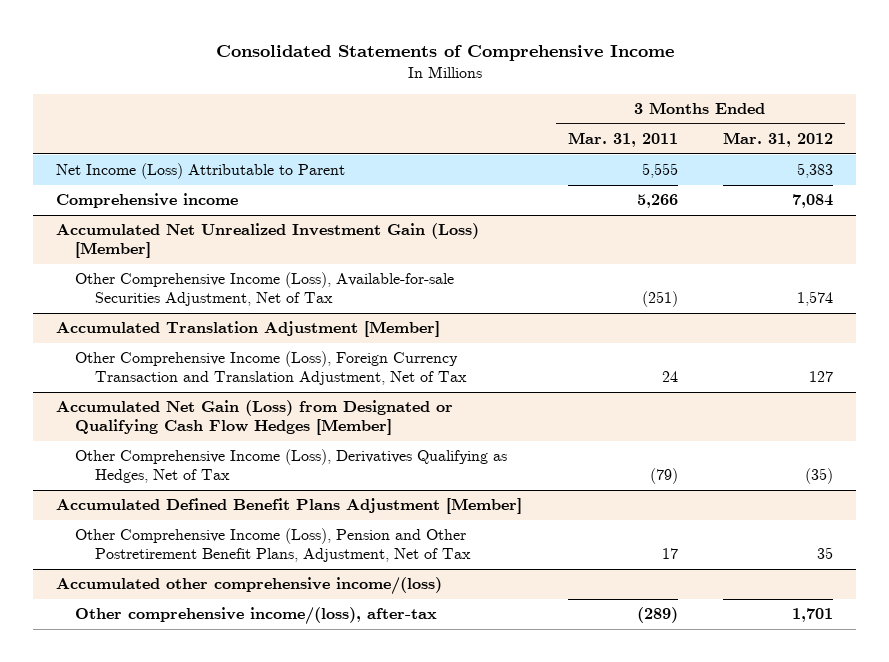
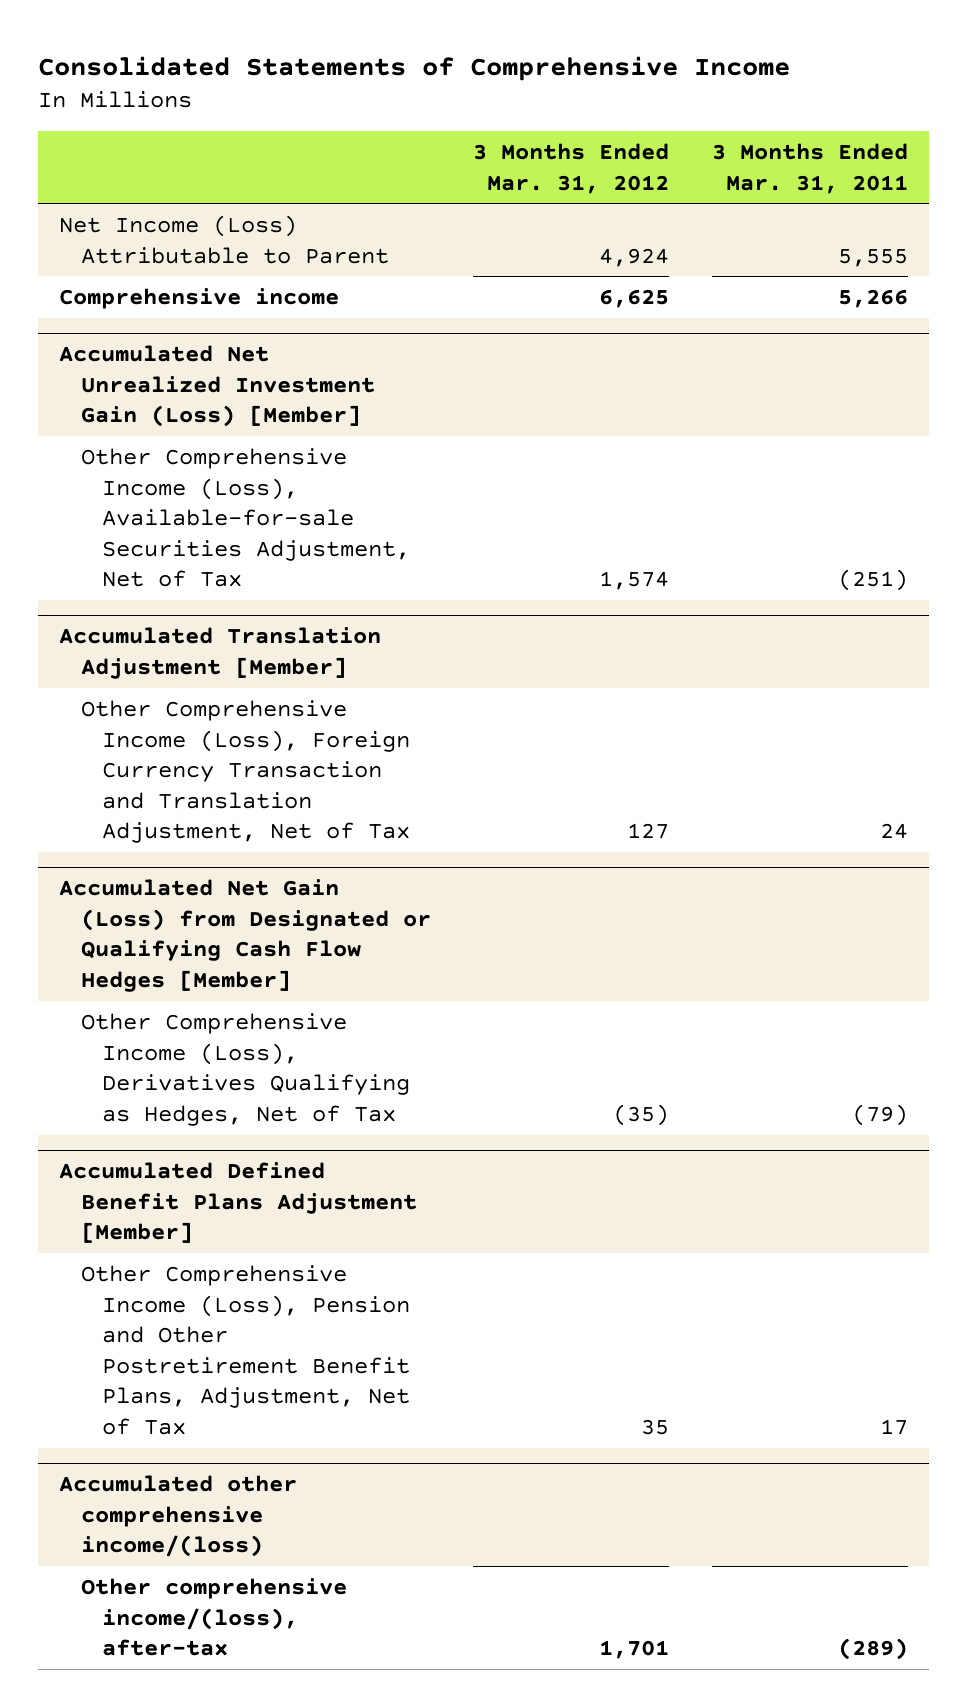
- | 3 Months Ended Mar. 31, 2011 | 3 Months Ended Mar. 31, 2012
+ | 3 Months Ended Mar. 31, 2012 | 3 Months Ended Mar. 31, 2011
- Net Income (Loss) Attributable to Parent | 5,555 | 5,383
- Comprehensive income | 5,266 | 7,084
+ Net Income (Loss) Attributable to Parent | 4,924 | 5,555
+ Comprehensive income | 6,625 | 5,266

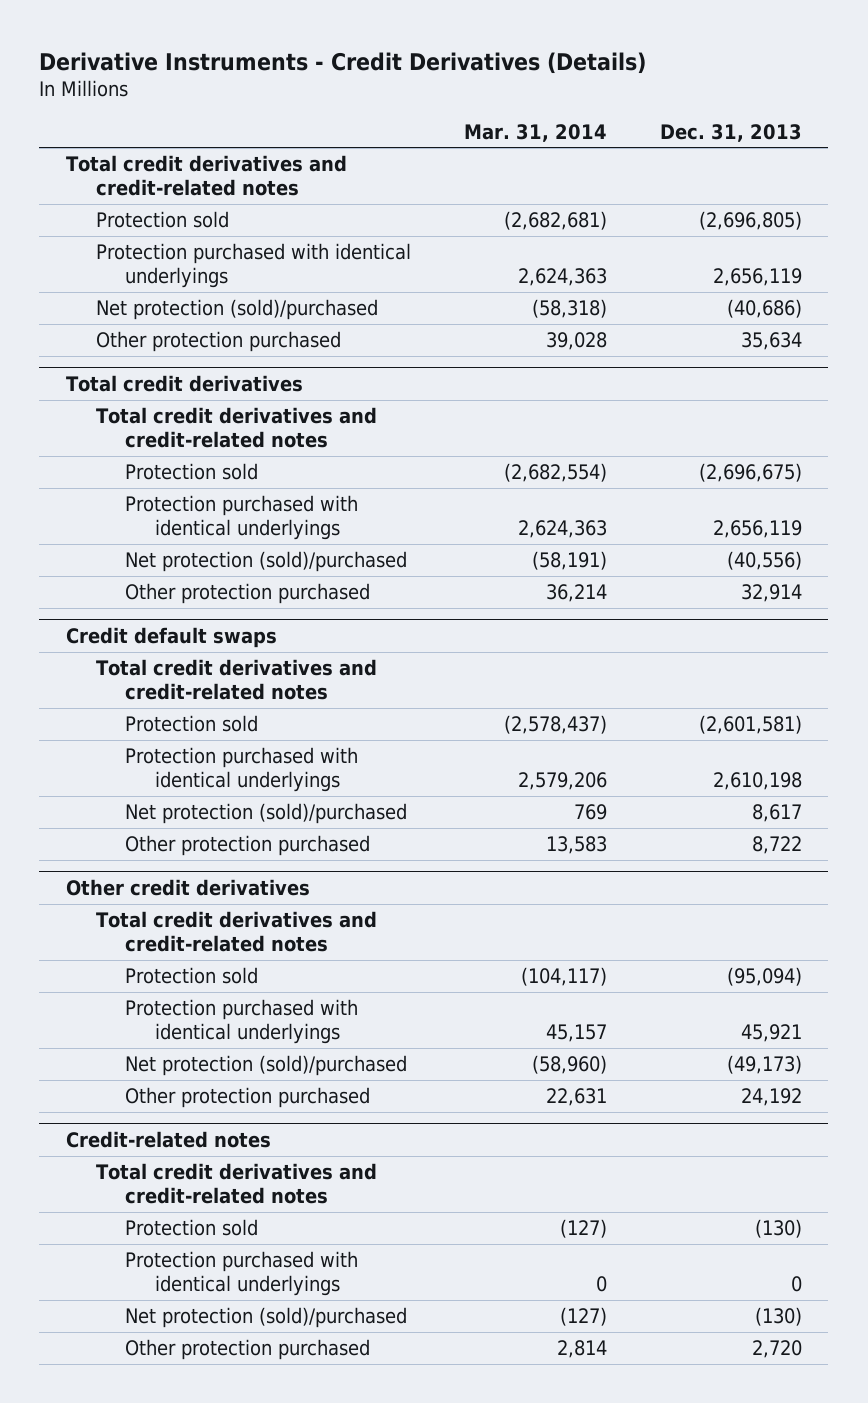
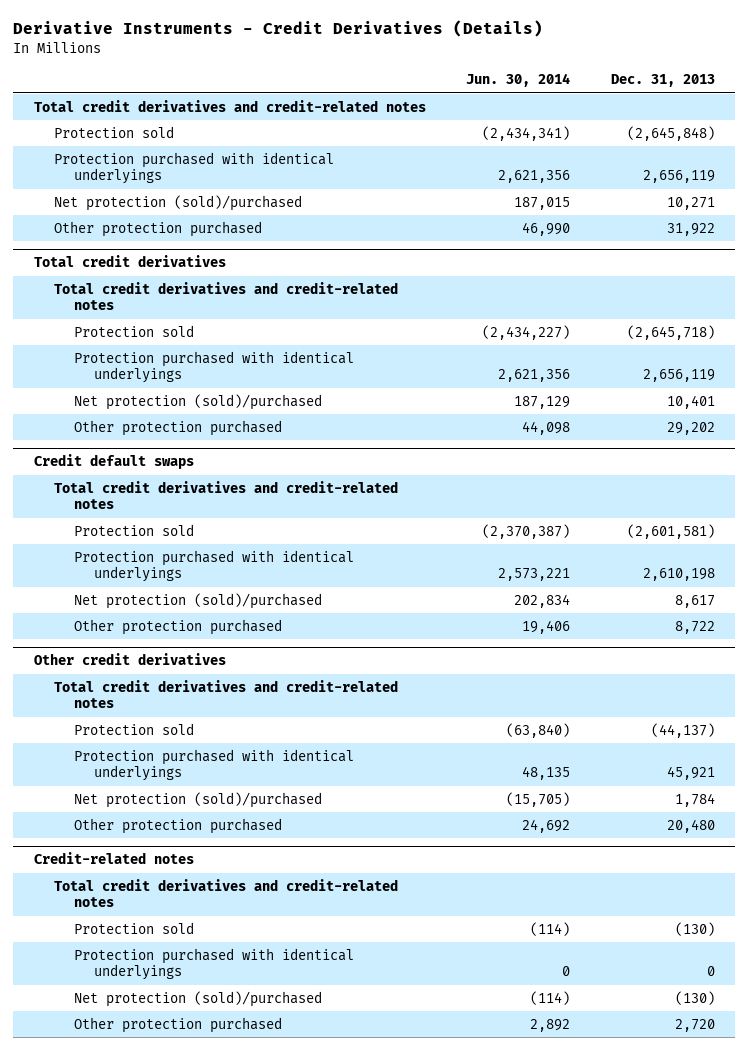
- | Mar. 31, 2014 | Dec. 31, 2013
+ | Jun. 30, 2014 | Dec. 31, 2013
- Protection sold | (2,682,681) | (2,696,805)
+ Protection sold | (2,434,341) | (2,645,848)
- Net protection (sold)/purchased | (58,318) | (40,686)
- Other protection purchased | 39,028 | 35,634
+ Net protection (sold)/purchased | 187,015 | 10,271
+ Other protection purchased | 46,990 | 31,922
@ Total credit derivatives
- Protection sold | (2,682,554) | (2,696,675)
+ Protection sold | (2,434,227) | (2,645,718)
- Net protection (sold)/purchased | (58,191) | (40,556)
- Other protection purchased | 36,214 | 32,914
+ Net protection (sold)/purchased | 187,129 | 10,401
+ Other protection purchased | 44,098 | 29,202
@ Other credit derivatives
- Protection sold | (104,117) | (95,094)
+ Protection sold | (63,840) | (44,137)
- Net protection (sold)/purchased | (58,960) | (49,173)
- Other protection purchased | 22,631 | 24,192
+ Net protection (sold)/purchased | (15,705) | 1,784
+ Other protection purchased | 24,692 | 20,480

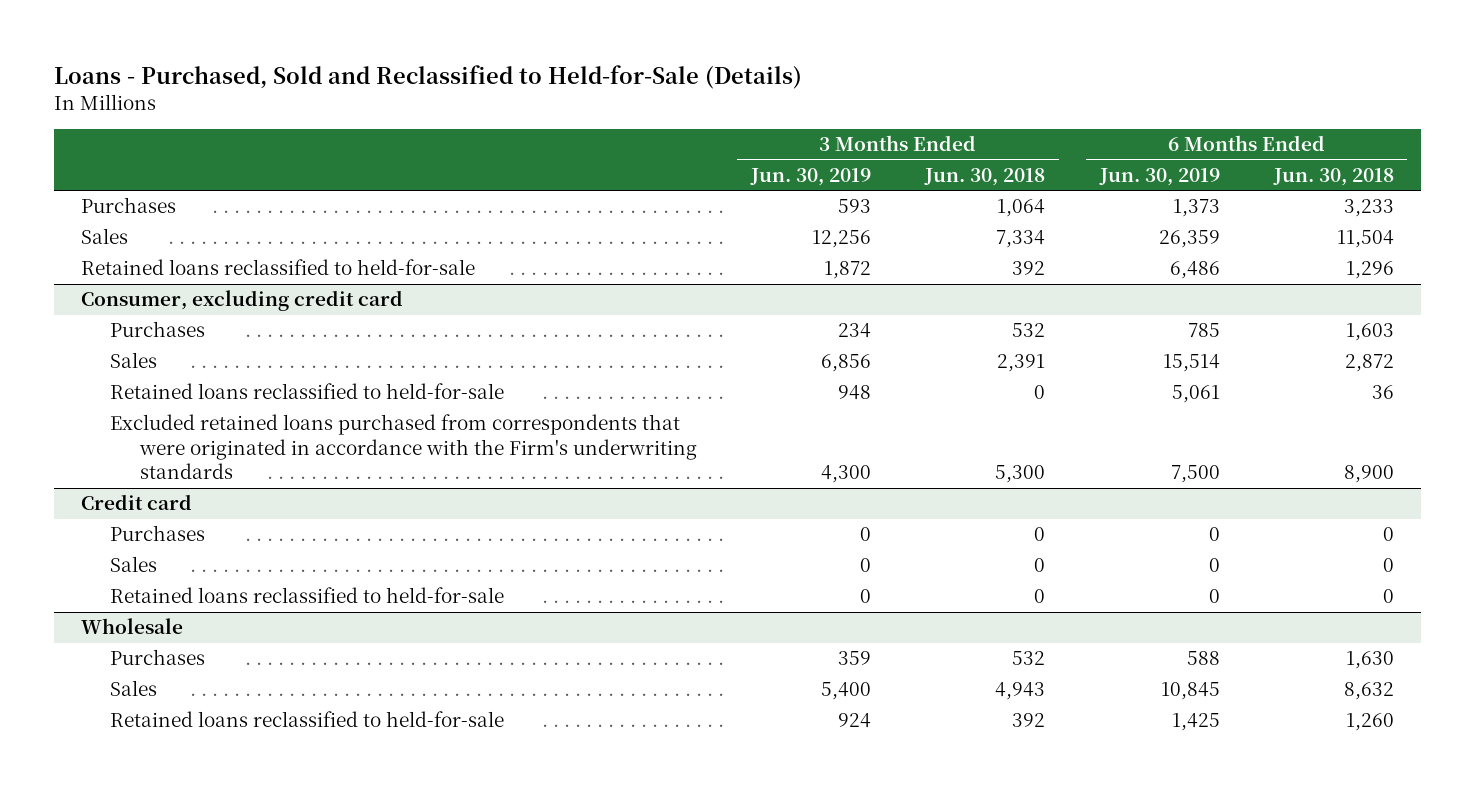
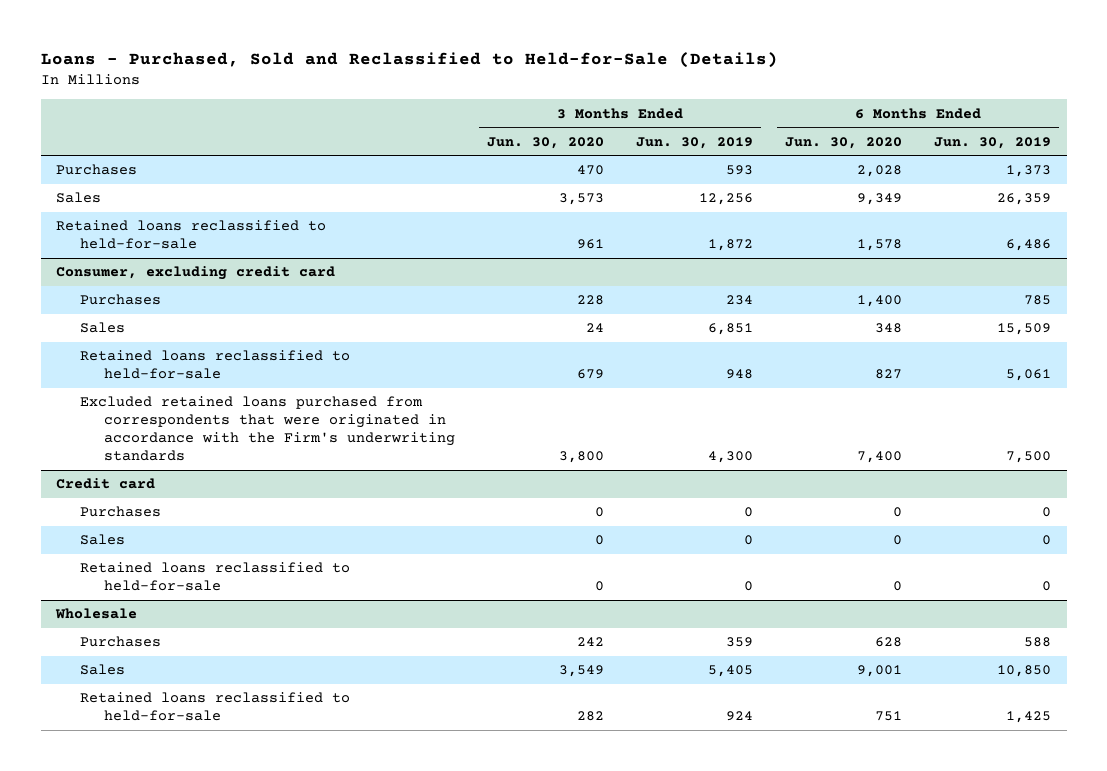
- | 3 Months Ended Jun. 30, 2019 | 3 Months Ended Jun. 30, 2018 | 6 Months Ended Jun. 30, 2019 | 6 Months Ended Jun. 30, 2018
+ | 3 Months Ended Jun. 30, 2020 | 3 Months Ended Jun. 30, 2019 | 6 Months Ended Jun. 30, 2020 | 6 Months Ended Jun. 30, 2019
@ Consumer, excluding credit card
- Sales | 6,856 | 2,391 | 15,514 | 2,872
+ Sales | 24 | 6,851 | 348 | 15,509
@ Wholesale
- Sales | 5,400 | 4,943 | 10,845 | 8,632
+ Sales | 3,549 | 5,405 | 9,001 | 10,850

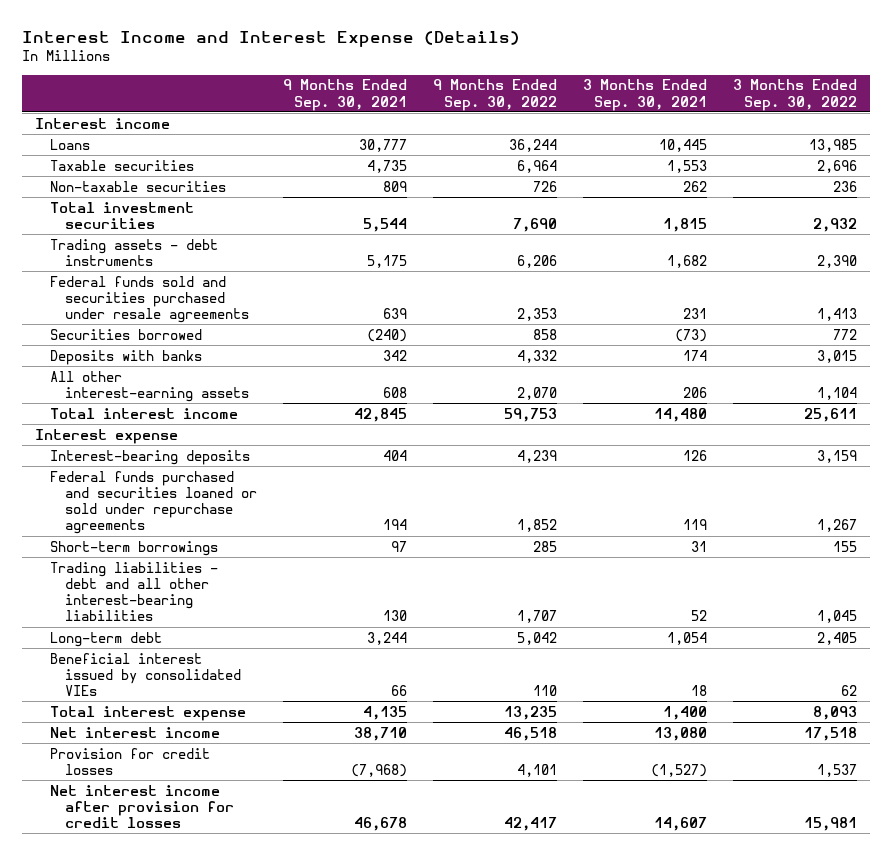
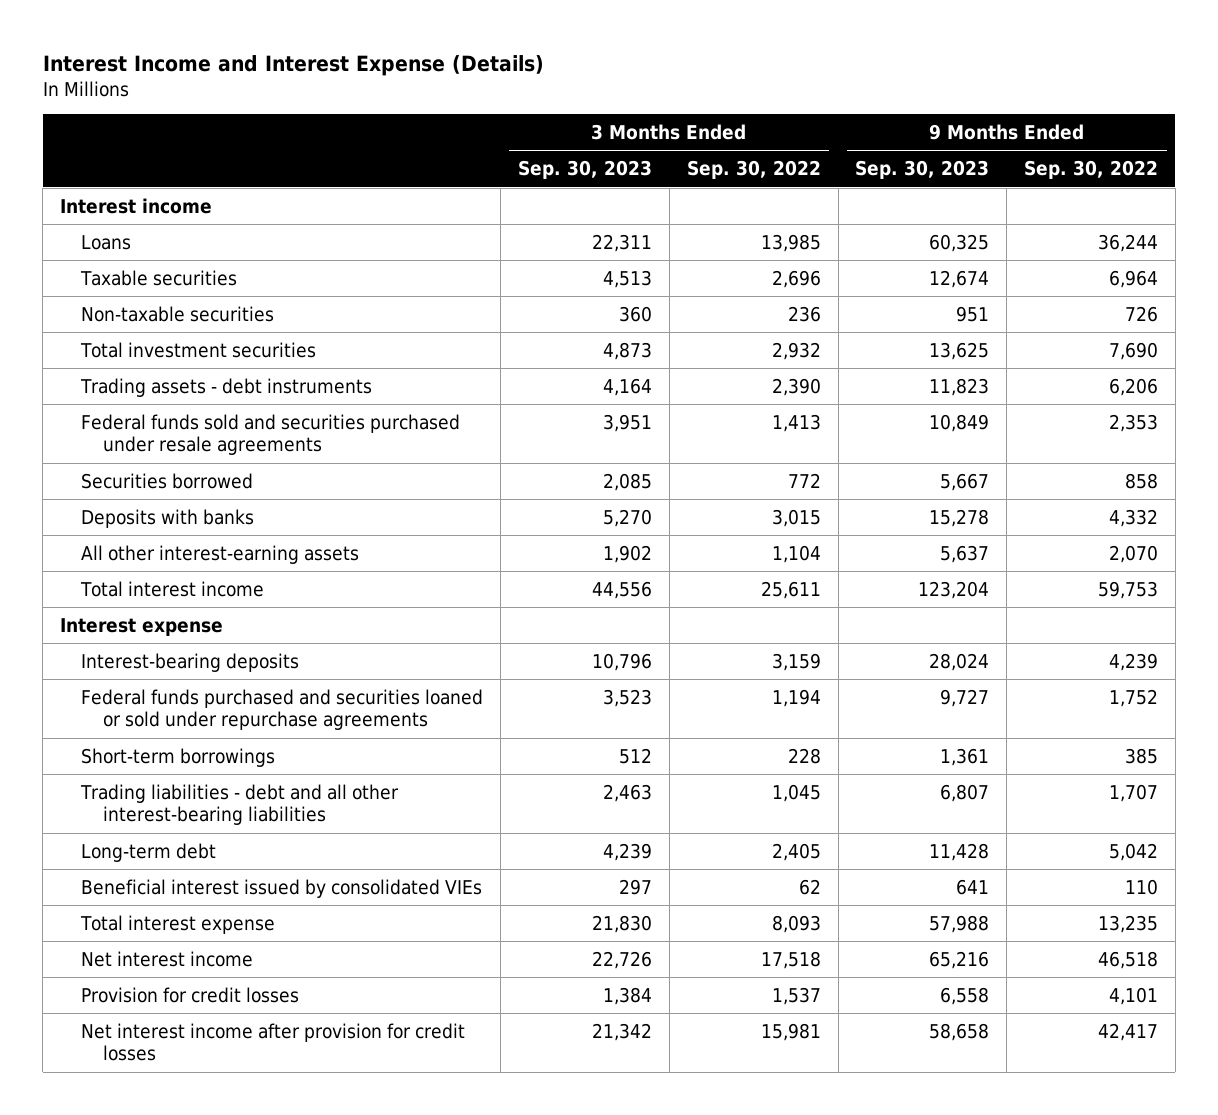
- | 9 Months Ended Sep. 30, 2021 | 9 Months Ended Sep. 30, 2022 | 3 Months Ended Sep. 30, 2021 | 3 Months Ended Sep. 30, 2022
+ | 3 Months Ended Sep. 30, 2023 | 3 Months Ended Sep. 30, 2022 | 9 Months Ended Sep. 30, 2023 | 9 Months Ended Sep. 30, 2022
- Federal funds purchased and securities loaned or sold under repurchase agreements | 194 | 1,852 | 119 | 1,267
- Short-term borrowings | 97 | 285 | 31 | 155
+ Federal funds purchased and securities loaned or sold under repurchase agreements | 3,523 | 1,194 | 9,727 | 1,752
+ Short-term borrowings | 512 | 228 | 1,361 | 385

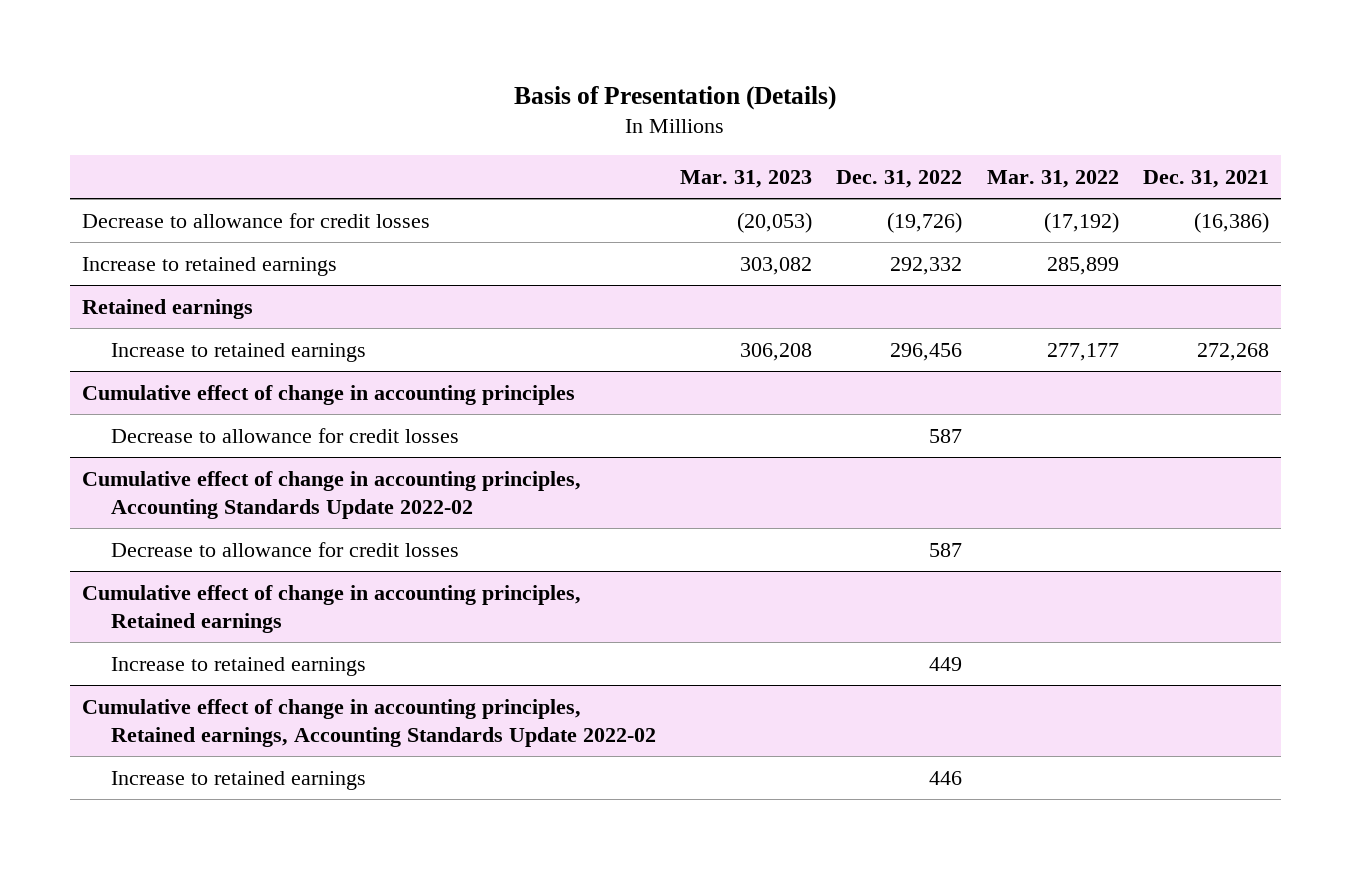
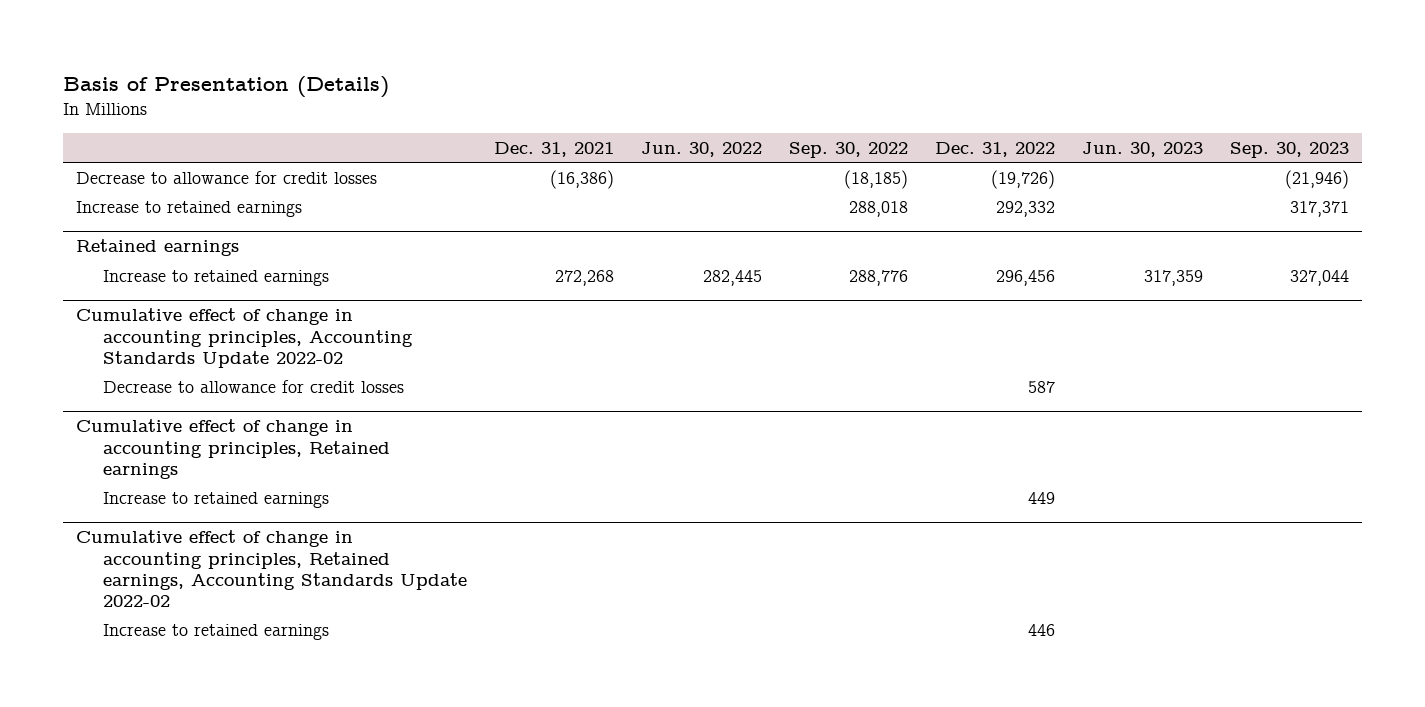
- | Mar. 31, 2023 | Dec. 31, 2022 | Mar. 31, 2022 | Dec. 31, 2021
+ | Dec. 31, 2021 | Jun. 30, 2022 | Sep. 30, 2022 | Dec. 31, 2022 | Jun. 30, 2023 | Sep. 30, 2023
- Cumulative effect of change in accounting principles
- Decrease to allowance for credit losses | | 587 | |

